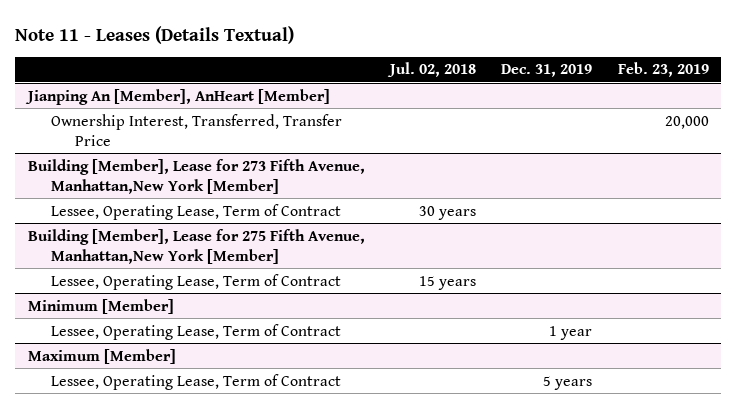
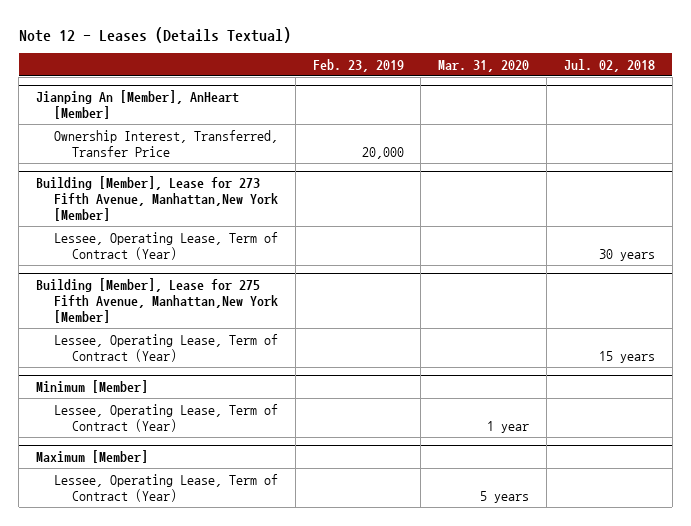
- Note 11 - Leases (Details Textual)
+ Note 12 - Leases (Details Textual)
- | Jul. 02, 2018 | Dec. 31, 2019 | Feb. 23, 2019
+ | Feb. 23, 2019 | Mar. 31, 2020 | Jul. 02, 2018
@ Building [Member], Lease for 273 Fifth Avenue, Manhattan,New York [Member]
- Lessee, Operating Lease, Term of Contract | 30 years | |
+ Lessee, Operating Lease, Term of Contract (Year) | | | 30 years
@ Building [Member], Lease for 275 Fifth Avenue, Manhattan,New York [Member]
- Lessee, Operating Lease, Term of Contract | 15 years | |
+ Lessee, Operating Lease, Term of Contract (Year) | | | 15 years
@ Minimum [Member]
- Lessee, Operating Lease, Term of Contract | | 1 year |
+ Lessee, Operating Lease, Term of Contract (Year) | | 1 year |
@ Maximum [Member]
- Lessee, Operating Lease, Term of Contract | | 5 years |
+ Lessee, Operating Lease, Term of Contract (Year) | | 5 years |

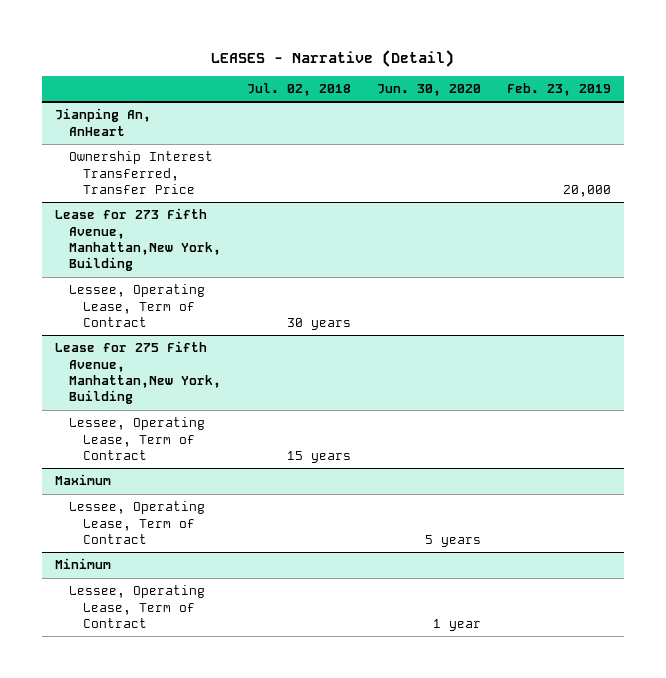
- Note 12 - Leases (Details Textual)
+ LEASES - Narrative (Detail)
- | Feb. 23, 2019 | Mar. 31, 2020 | Jul. 02, 2018
+ | Jul. 02, 2018 | Jun. 30, 2020 | Feb. 23, 2019
- Jianping An [Member], AnHeart [Member]
- Ownership Interest, Transferred, Transfer Price | 20,000 | |
- Building [Member], Lease for 273 Fifth Avenue, Manhattan,New York [Member]
- Lessee, Operating Lease, Term of Contract (Year) | | | 30 years
- Building [Member], Lease for 275 Fifth Avenue, Manhattan,New York [Member]
- Lessee, Operating Lease, Term of Contract (Year) | | | 15 years
- Minimum [Member]
- Lessee, Operating Lease, Term of Contract (Year) | | 1 year |
- Maximum [Member]
- Lessee, Operating Lease, Term of Contract (Year) | | 5 years |
+ Jianping An, AnHeart
+ Ownership Interest Transferred, Transfer Price | | | 20,000
+ Lease for 273 Fifth Avenue, Manhattan,New York, Building
+ Lessee, Operating Lease, Term of Contract | 30 years | |
+ Lease for 275 Fifth Avenue, Manhattan,New York, Building
+ Lessee, Operating Lease, Term of Contract | 15 years | |
+ Maximum
+ Lessee, Operating Lease, Term of Contract | | 5 years |
+ Minimum
+ Lessee, Operating Lease, Term of Contract | | 1 year |

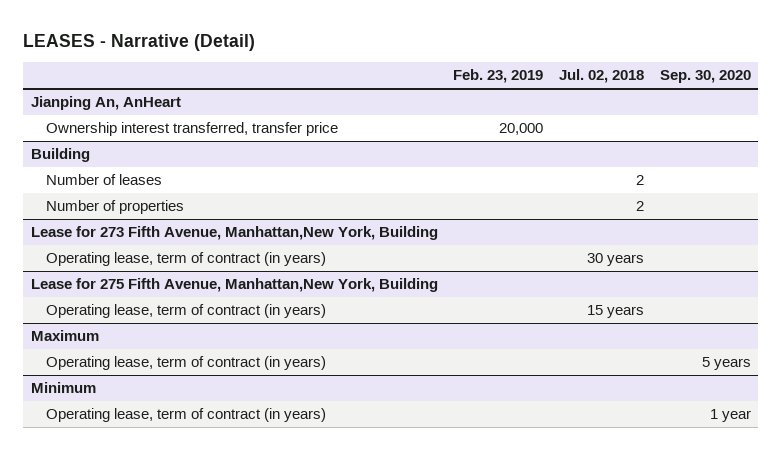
- | Jul. 02, 2018 | Jun. 30, 2020 | Feb. 23, 2019
+ | Feb. 23, 2019 | Jul. 02, 2018 | Sep. 30, 2020
@ Jianping An, AnHeart
- Ownership Interest Transferred, Transfer Price | | | 20,000
+ Ownership interest transferred, transfer price | 20,000 | |
+ Building
+ Number of leases | | 2 |
+ Number of properties | | 2 |
@ Lease for 273 Fifth Avenue, Manhattan,New York, Building
- Lessee, Operating Lease, Term of Contract | 30 years | |
+ Operating lease, term of contract (in years) | | 30 years |
@ Lease for 275 Fifth Avenue, Manhattan,New York, Building
- Lessee, Operating Lease, Term of Contract | 15 years | |
+ Operating lease, term of contract (in years) | | 15 years |
@ Maximum
- Lessee, Operating Lease, Term of Contract | | 5 years |
+ Operating lease, term of contract (in years) | | | 5 years
@ Minimum
- Lessee, Operating Lease, Term of Contract | | 1 year |
+ Operating lease, term of contract (in years) | | | 1 year

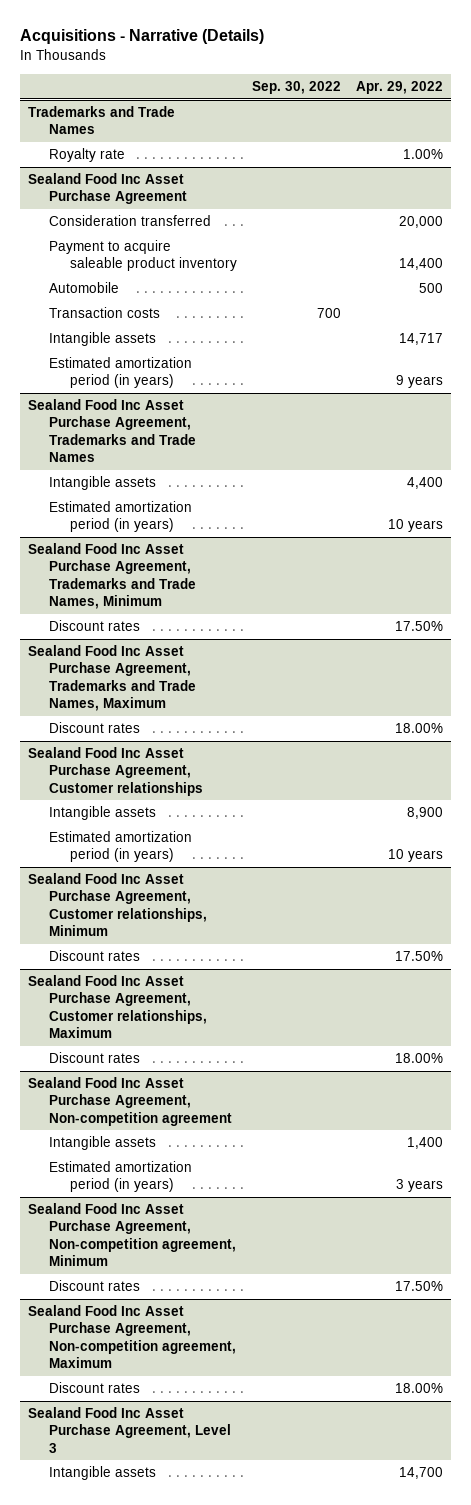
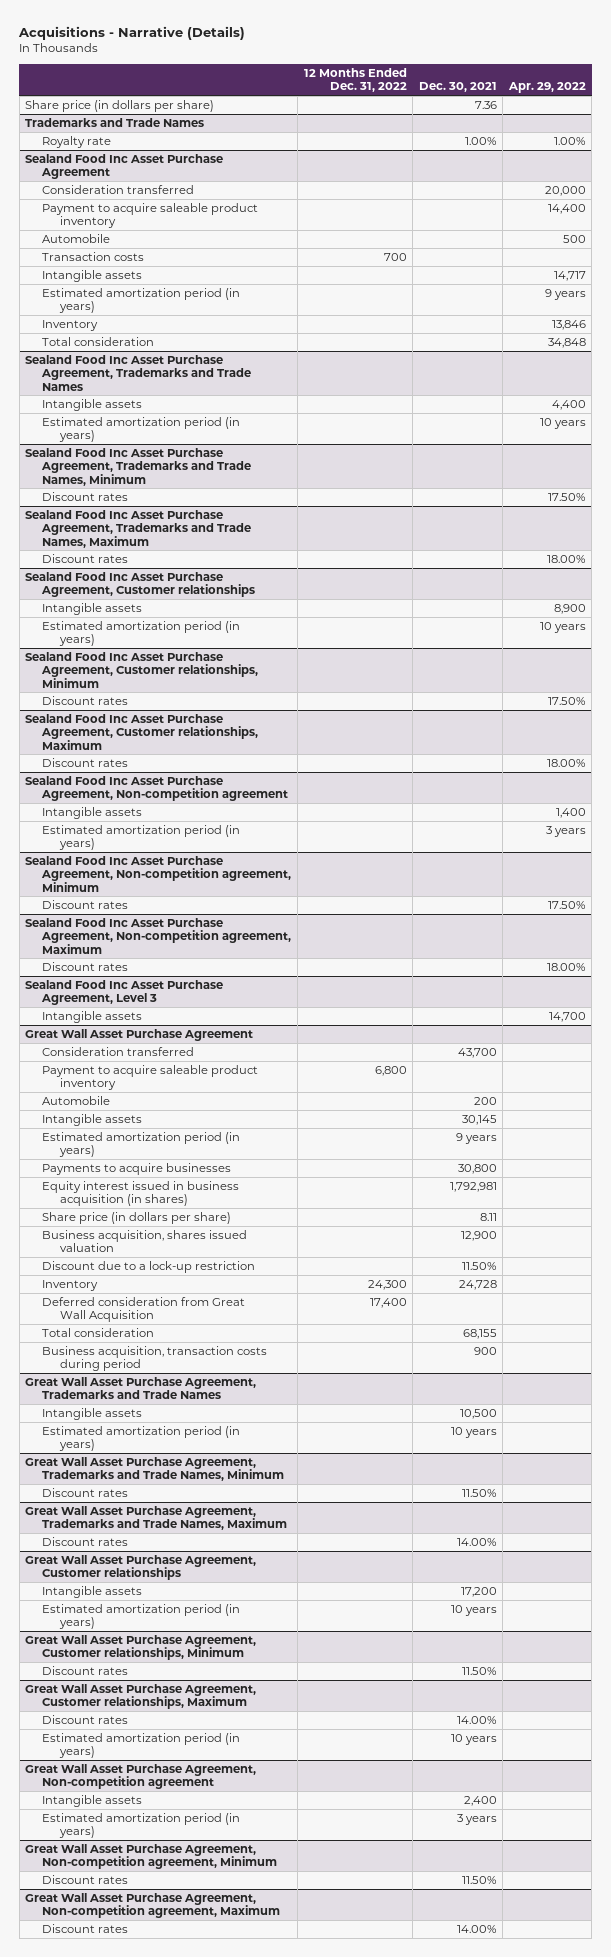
- | Sep. 30, 2022 | Apr. 29, 2022
+ | 12 Months Ended Dec. 31, 2022 | Dec. 30, 2021 | Apr. 29, 2022
+ Share price (in dollars per share) | | 7.36 |
@ Sealand Food Inc Asset Purchase Agreement
+ Inventory | | | 13,846
+ Total consideration | | | 34,848
+ Great Wall Asset Purchase Agreement
+ Consideration transferred | | 43,700 |
+ Payment to acquire saleable product inventory | 6,800 | |
+ Automobile | | 200 |
+ Intangible assets | | 30,145 |
+ Estimated amortization period (in years) | | 9 years |
+ Payments to acquire businesses | | 30,800 |
+ Equity interest issued in business acquisition (in shares) | | 1,792,981 |
+ Share price (in dollars per share) | | 8.11 |
+ Business acquisition, shares issued valuation | | 12,900 |
+ Discount due to a lock-up restriction | | 11.50% |
+ Inventory | 24,300 | 24,728 |
+ Deferred consideration from Great Wall Acquisition | 17,400 | |
+ Total consideration | | 68,155 |
+ Business acquisition, transaction costs during period | | 900 |
+ Great Wall Asset Purchase Agreement, Trademarks and Trade Names
+ Intangible assets | | 10,500 |
+ Estimated amortization period (in years) | | 10 years |
+ Great Wall Asset Purchase Agreement, Trademarks and Trade Names, Minimum
+ Discount rates | | 11.50% |
+ Great Wall Asset Purchase Agreement, Trademarks and Trade Names, Maximum
+ Discount rates | | 14.00% |
+ Great Wall Asset Purchase Agreement, Customer relationships
+ Intangible assets | | 17,200 |
+ Estimated amortization period (in years) | | 10 years |
+ Great Wall Asset Purchase Agreement, Customer relationships, Minimum
+ Discount rates | | 11.50% |
+ Great Wall Asset Purchase Agreement, Customer relationships, Maximum
+ Discount rates | | 14.00% |
+ Estimated amortization period (in years) | | 10 years |
+ Great Wall Asset Purchase Agreement, Non-competition agreement
+ Intangible assets | | 2,400 |
+ Estimated amortization period (in years) | | 3 years |
+ Great Wall Asset Purchase Agreement, Non-competition agreement, Minimum
+ Discount rates | | 11.50% |
+ Great Wall Asset Purchase Agreement, Non-competition agreement, Maximum
+ Discount rates | | 14.00% |

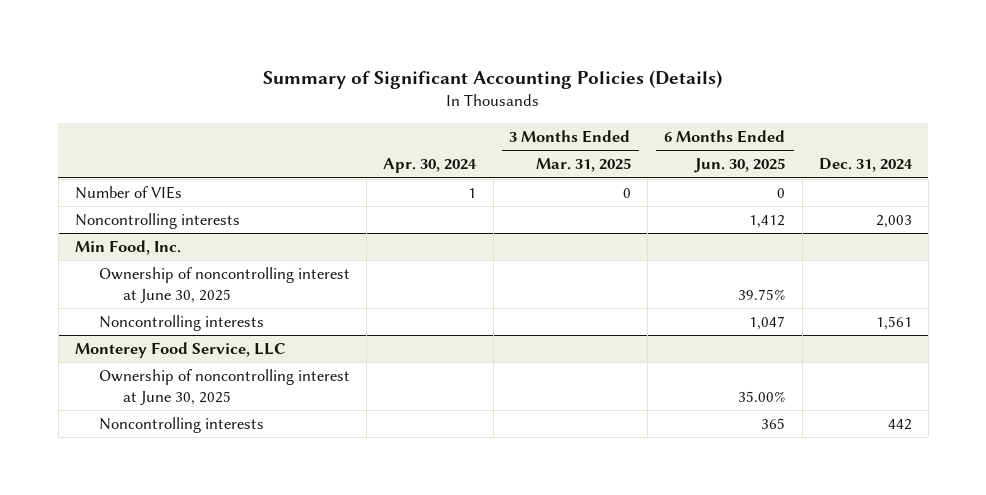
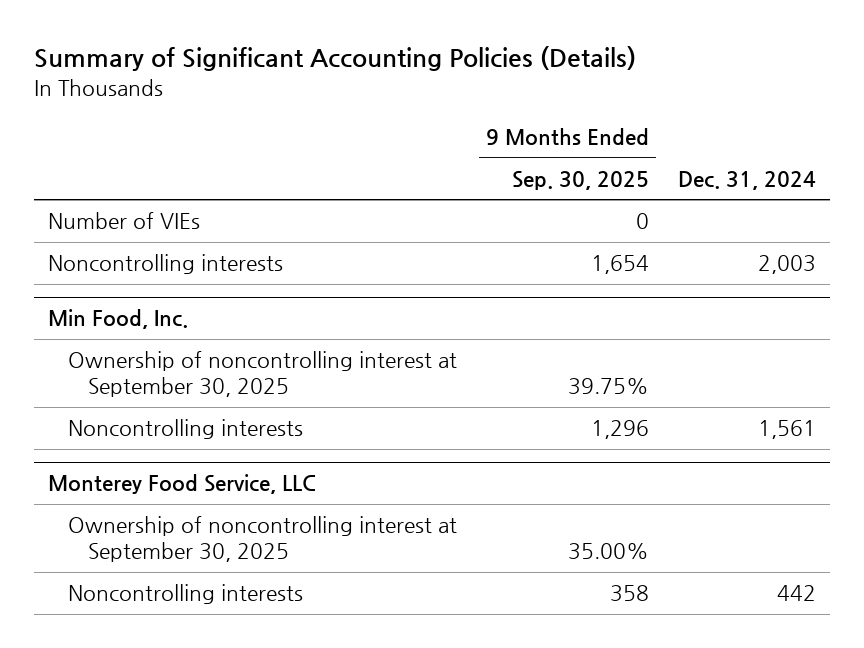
- | Apr. 30, 2024 | 3 Months Ended Mar. 31, 2025 | 6 Months Ended Jun. 30, 2025 | Dec. 31, 2024
+ | 9 Months Ended Sep. 30, 2025 | Dec. 31, 2024
@ Min Food, Inc.
- Ownership of noncontrolling interest at June 30, 2025 | | | 39.75% |
+ Ownership of noncontrolling interest at September 30, 2025 | 39.75% |
@ Monterey Food Service, LLC
- Ownership of noncontrolling interest at June 30, 2025 | | | 35.00% |
+ Ownership of noncontrolling interest at September 30, 2025 | 35.00% |

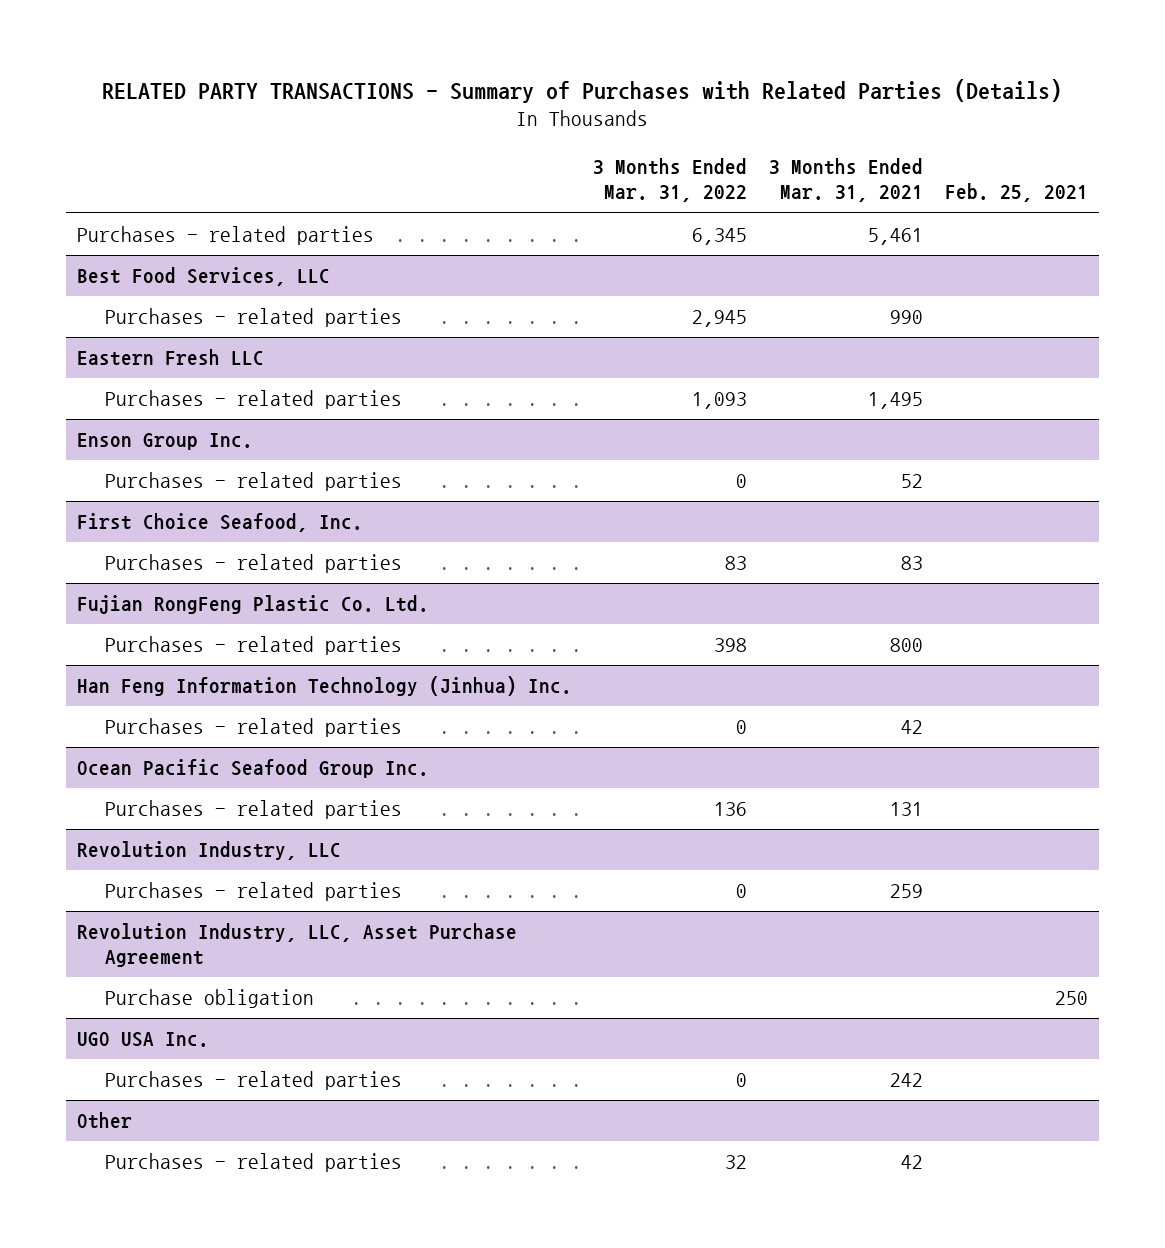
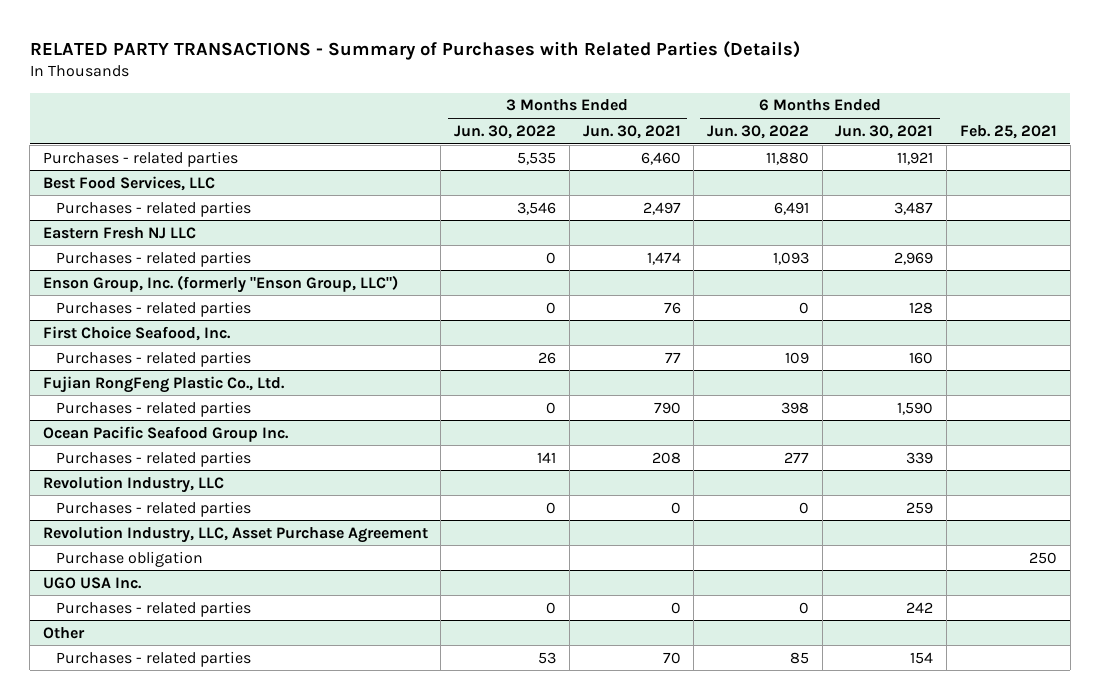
- | 3 Months Ended Mar. 31, 2022 | 3 Months Ended Mar. 31, 2021 | Feb. 25, 2021
+ | 3 Months Ended Jun. 30, 2022 | 3 Months Ended Jun. 30, 2021 | 6 Months Ended Jun. 30, 2022 | 6 Months Ended Jun. 30, 2021 | Feb. 25, 2021
- Eastern Fresh LLC
+ Eastern Fresh NJ LLC
- Enson Group Inc.
+ Enson Group, Inc. (formerly "Enson Group, LLC")
- Fujian RongFeng Plastic Co. Ltd.
+ Fujian RongFeng Plastic Co., Ltd.
- Han Feng Information Technology (Jinhua) Inc.
- Purchases - related parties | 0 | 42 |

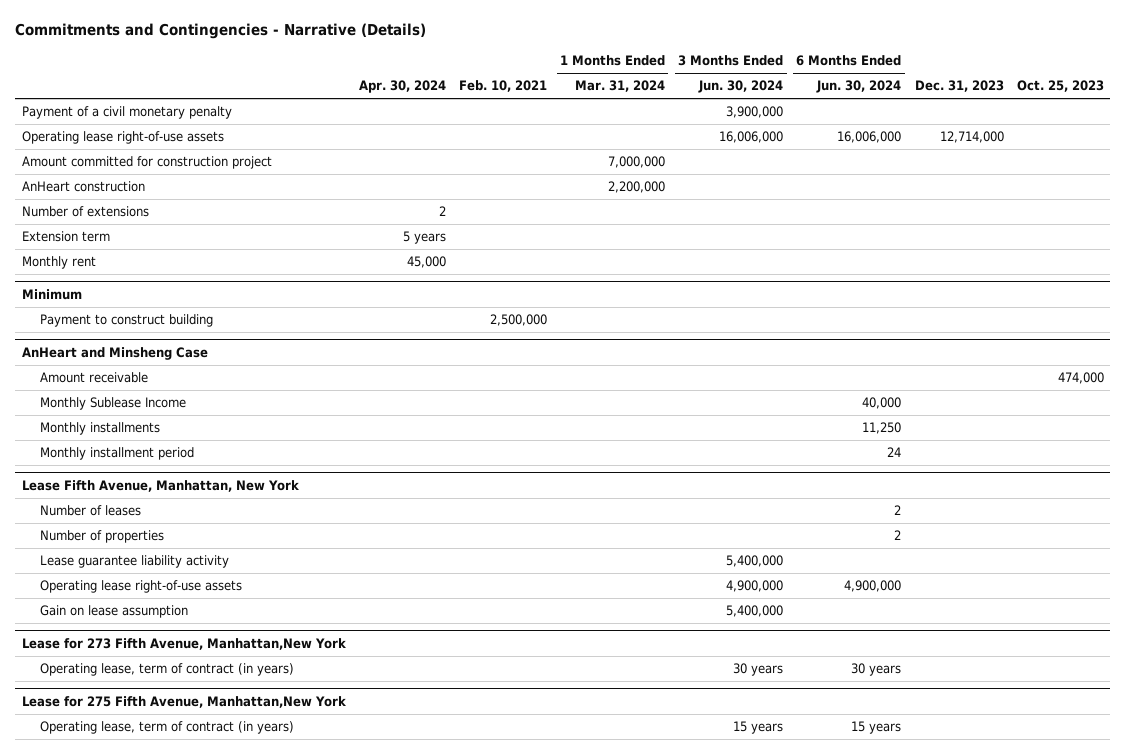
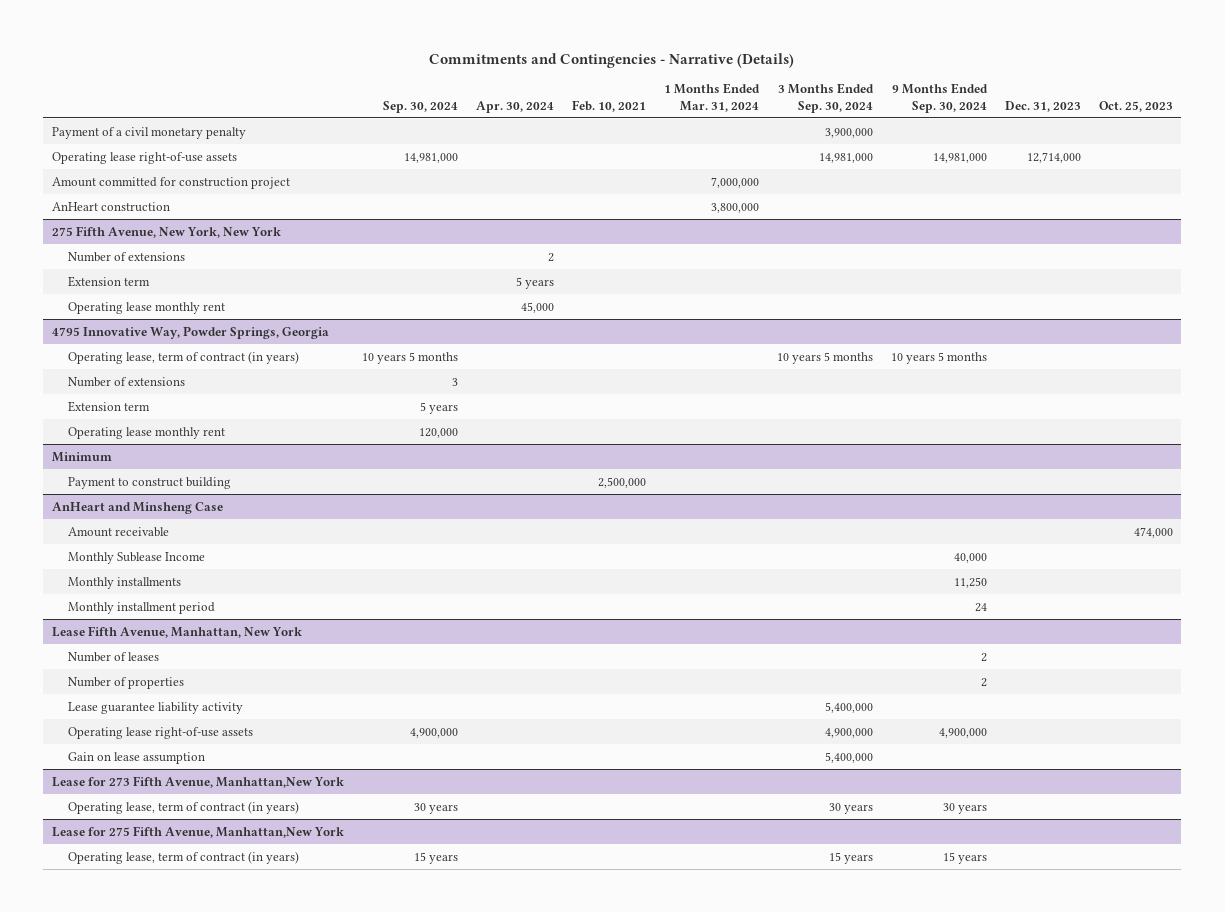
- | Apr. 30, 2024 | Feb. 10, 2021 | 1 Months Ended Mar. 31, 2024 | 3 Months Ended Jun. 30, 2024 | 6 Months Ended Jun. 30, 2024 | Dec. 31, 2023 | Oct. 25, 2023
+ | Sep. 30, 2024 | Apr. 30, 2024 | Feb. 10, 2021 | 1 Months Ended Mar. 31, 2024 | 3 Months Ended Sep. 30, 2024 | 9 Months Ended Sep. 30, 2024 | Dec. 31, 2023 | Oct. 25, 2023
- AnHeart construction | | | 2,200,000 | | | |
- Number of extensions | 2 | | | | | |
- Extension term | 5 years | | | | | |
- Monthly rent | 45,000 | | | | | |
+ AnHeart construction | | | | 3,800,000 | | | |
+ 275 Fifth Avenue, New York, New York
+ Number of extensions | | 2 | | | | | |
+ Extension term | | 5 years | | | | | |
+ Operating lease monthly rent | | 45,000 | | | | | |
+ 4795 Innovative Way, Powder Springs, Georgia
+ Operating lease, term of contract (in years) | 10 years 5 months | | | | 10 years 5 months | 10 years 5 months | |
+ Number of extensions | 3 | | | | | | |
+ Extension term | 5 years | | | | | | |
+ Operating lease monthly rent | 120,000 | | | | | | |

